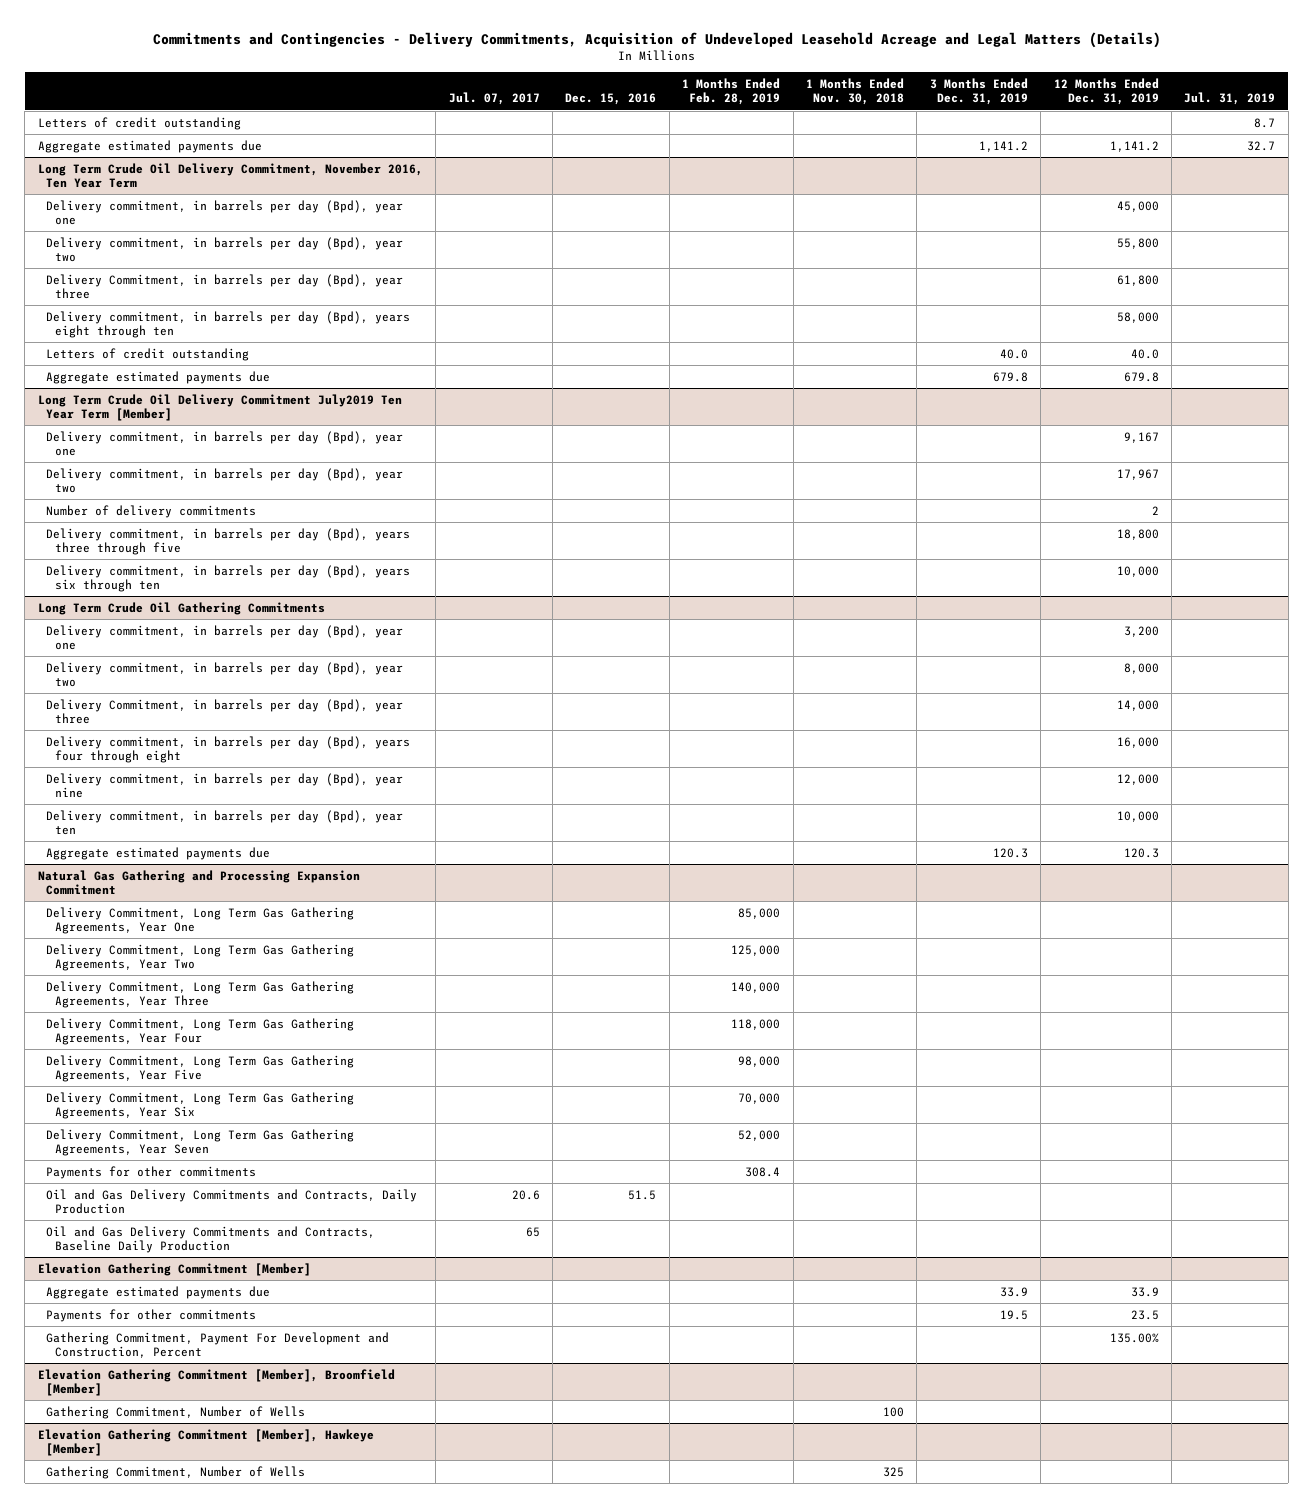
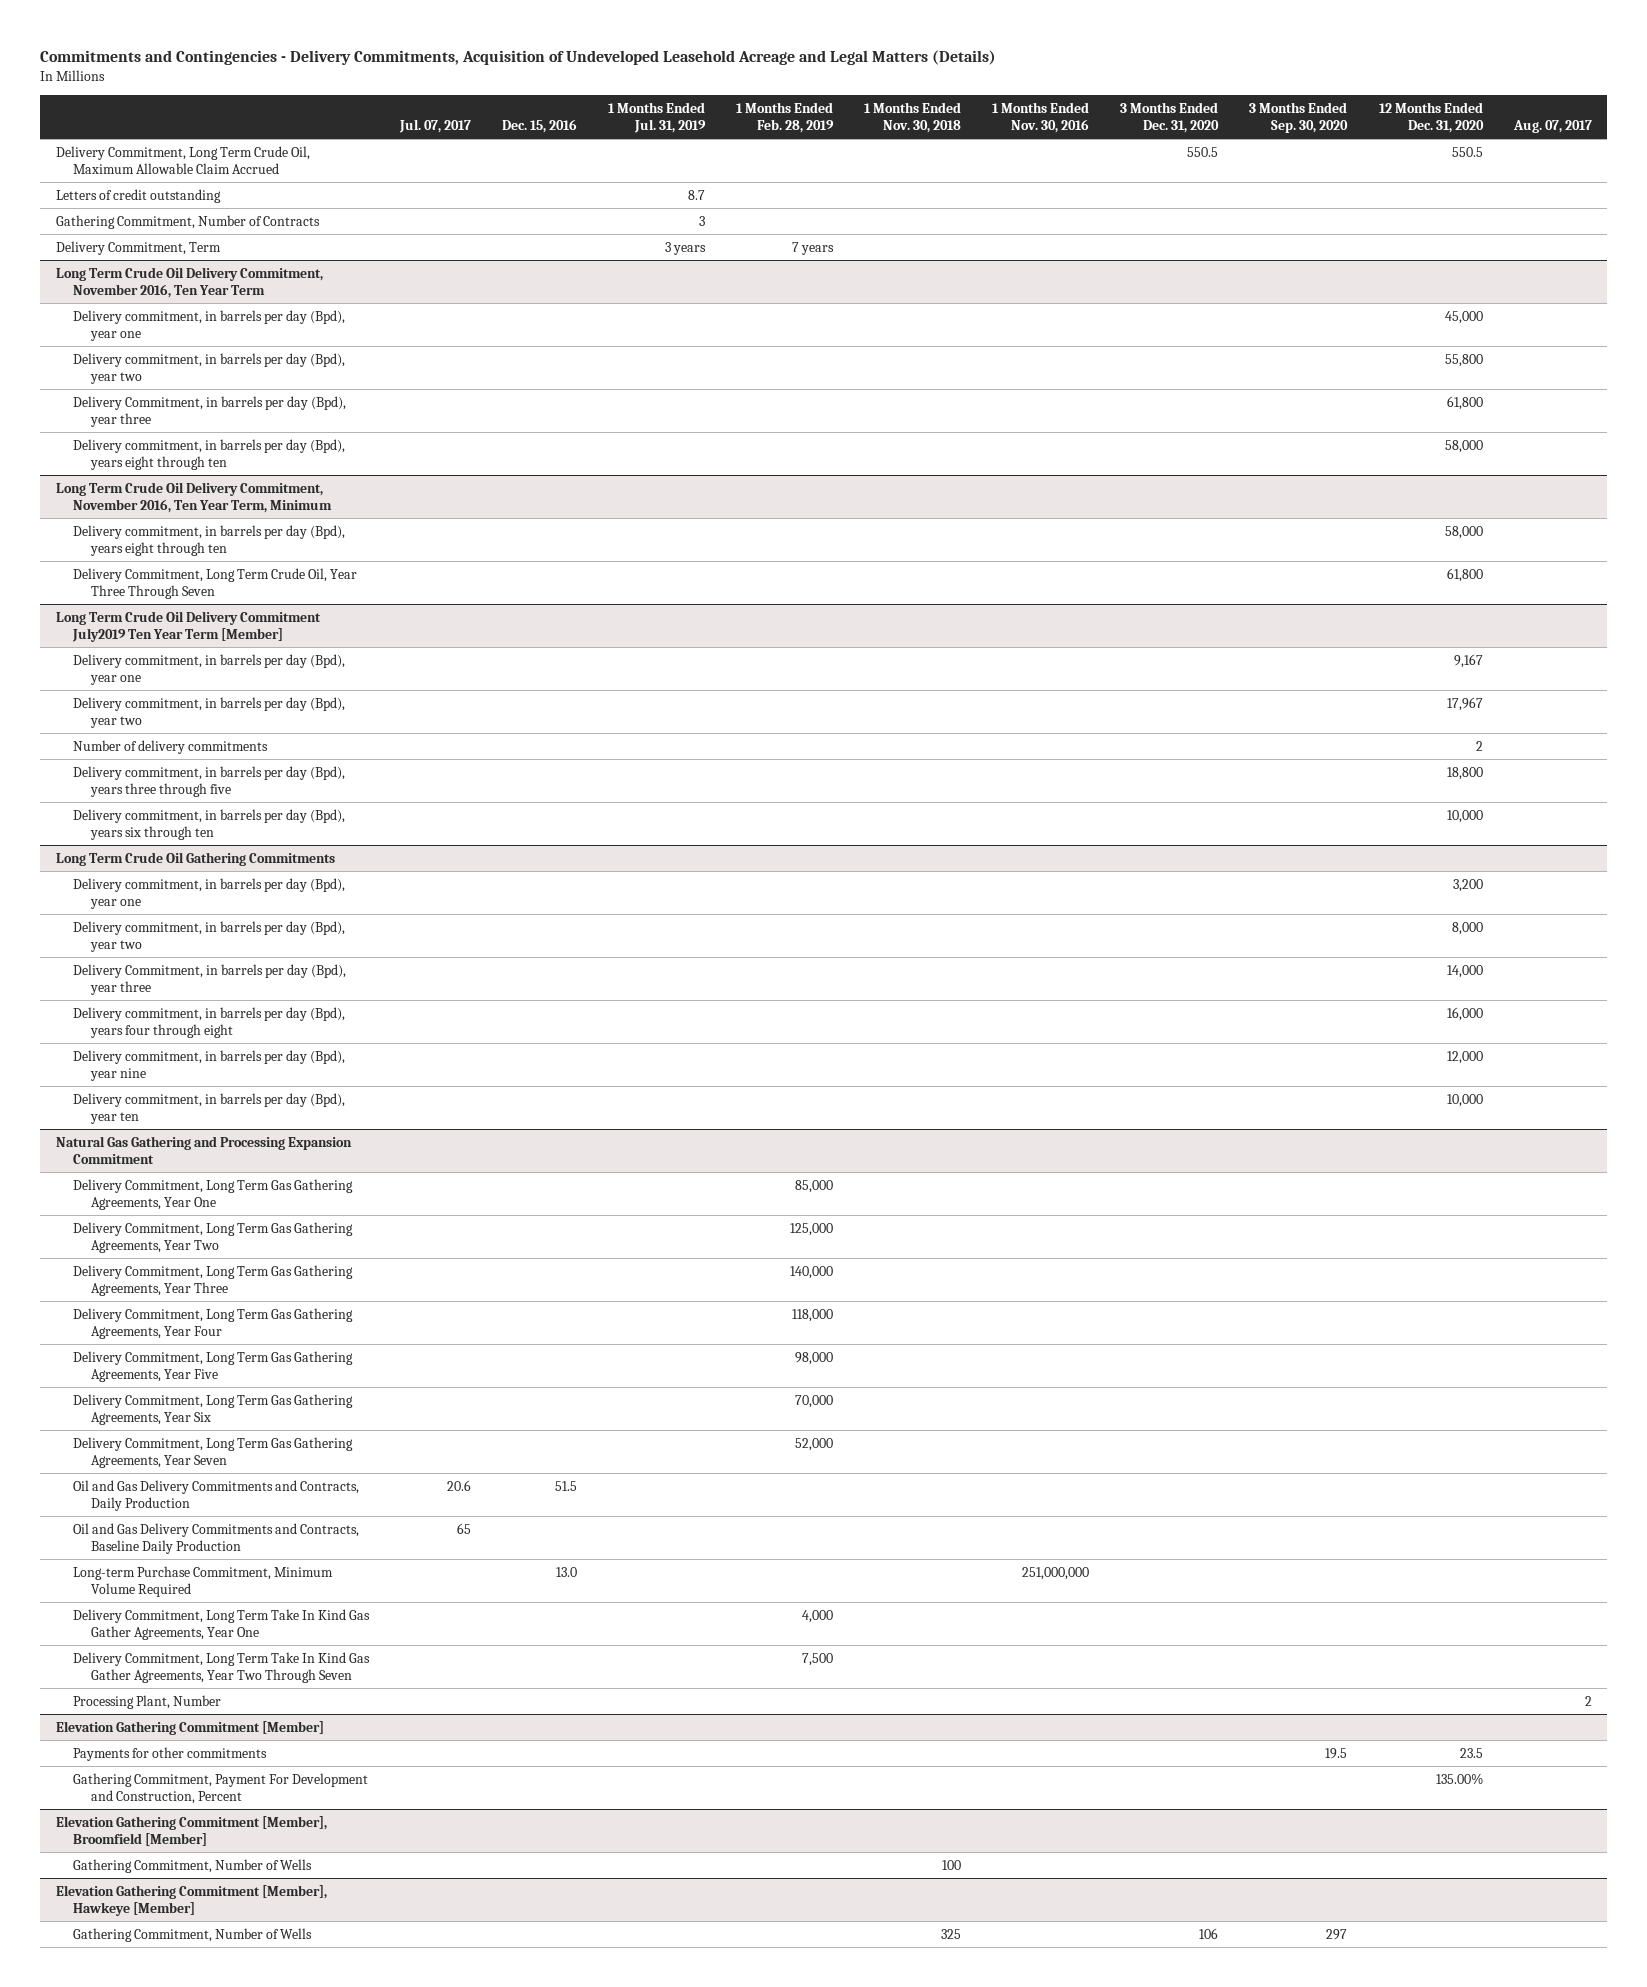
- | Jul. 07, 2017 | Dec. 15, 2016 | 1 Months Ended Feb. 28, 2019 | 1 Months Ended Nov. 30, 2018 | 3 Months Ended Dec. 31, 2019 | 12 Months Ended Dec. 31, 2019 | Jul. 31, 2019
+ | Jul. 07, 2017 | Dec. 15, 2016 | 1 Months Ended Jul. 31, 2019 | 1 Months Ended Feb. 28, 2019 | 1 Months Ended Nov. 30, 2018 | 1 Months Ended Nov. 30, 2016 | 3 Months Ended Dec. 31, 2020 | 3 Months Ended Sep. 30, 2020 | 12 Months Ended Dec. 31, 2020 | Aug. 07, 2017
+ Delivery Commitment, Long Term Crude Oil, Maximum Allowable Claim Accrued | | | | | | | 550.5 | | 550.5 |
- Aggregate estimated payments due | | | | | 1,141.2 | 1,141.2 | 32.7
+ Gathering Commitment, Number of Contracts | | | 3 | | | | | | |
+ Delivery Commitment, Term | | | 3 years | 7 years | | | | | |
@ Long Term Crude Oil Delivery Commitment, November 2016, Ten Year Term
- Letters of credit outstanding | | | | | 40.0 | 40.0 |
- Aggregate estimated payments due | | | | | 679.8 | 679.8 |
+ Long Term Crude Oil Delivery Commitment, November 2016, Ten Year Term, Minimum
+ Delivery commitment, in barrels per day (Bpd), years eight through ten | | | | | | | | | 58,000 |
+ Delivery Commitment, Long Term Crude Oil, Year Three Through Seven | | | | | | | | | 61,800 |
@ Long Term Crude Oil Gathering Commitments
- Aggregate estimated payments due | | | | | 120.3 | 120.3 |
@ Natural Gas Gathering and Processing Expansion Commitment
- Payments for other commitments | | | 308.4 | | | |
+ Long-term Purchase Commitment, Minimum Volume Required | | 13.0 | | | | 251,000,000 | | | |
+ Delivery Commitment, Long Term Take In Kind Gas Gather Agreements, Year One | | | | 4,000 | | | | | |
+ Delivery Commitment, Long Term Take In Kind Gas Gather Agreements, Year Two Through Seven | | | | 7,500 | | | | | |
+ Processing Plant, Number | | | | | | | | | | 2
@ Elevation Gathering Commitment [Member]
- Aggregate estimated payments due | | | | | 33.9 | 33.9 |

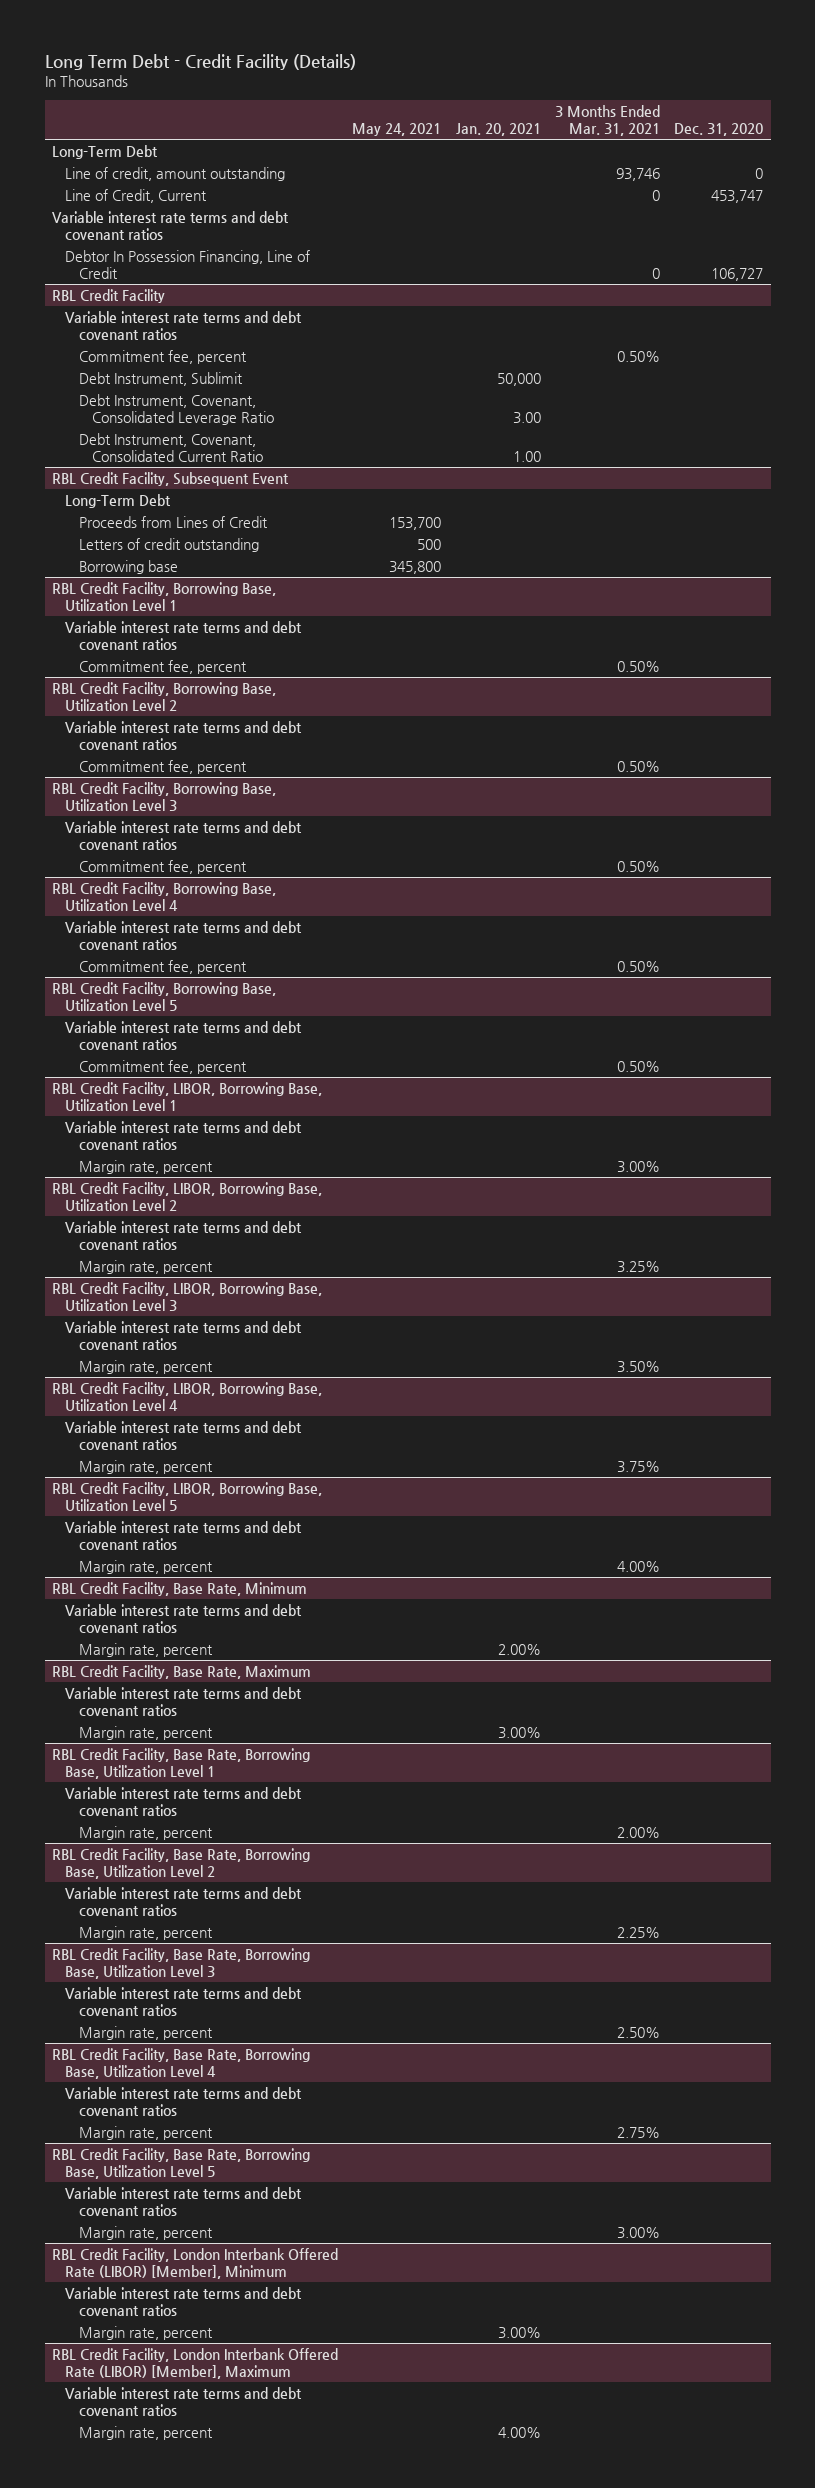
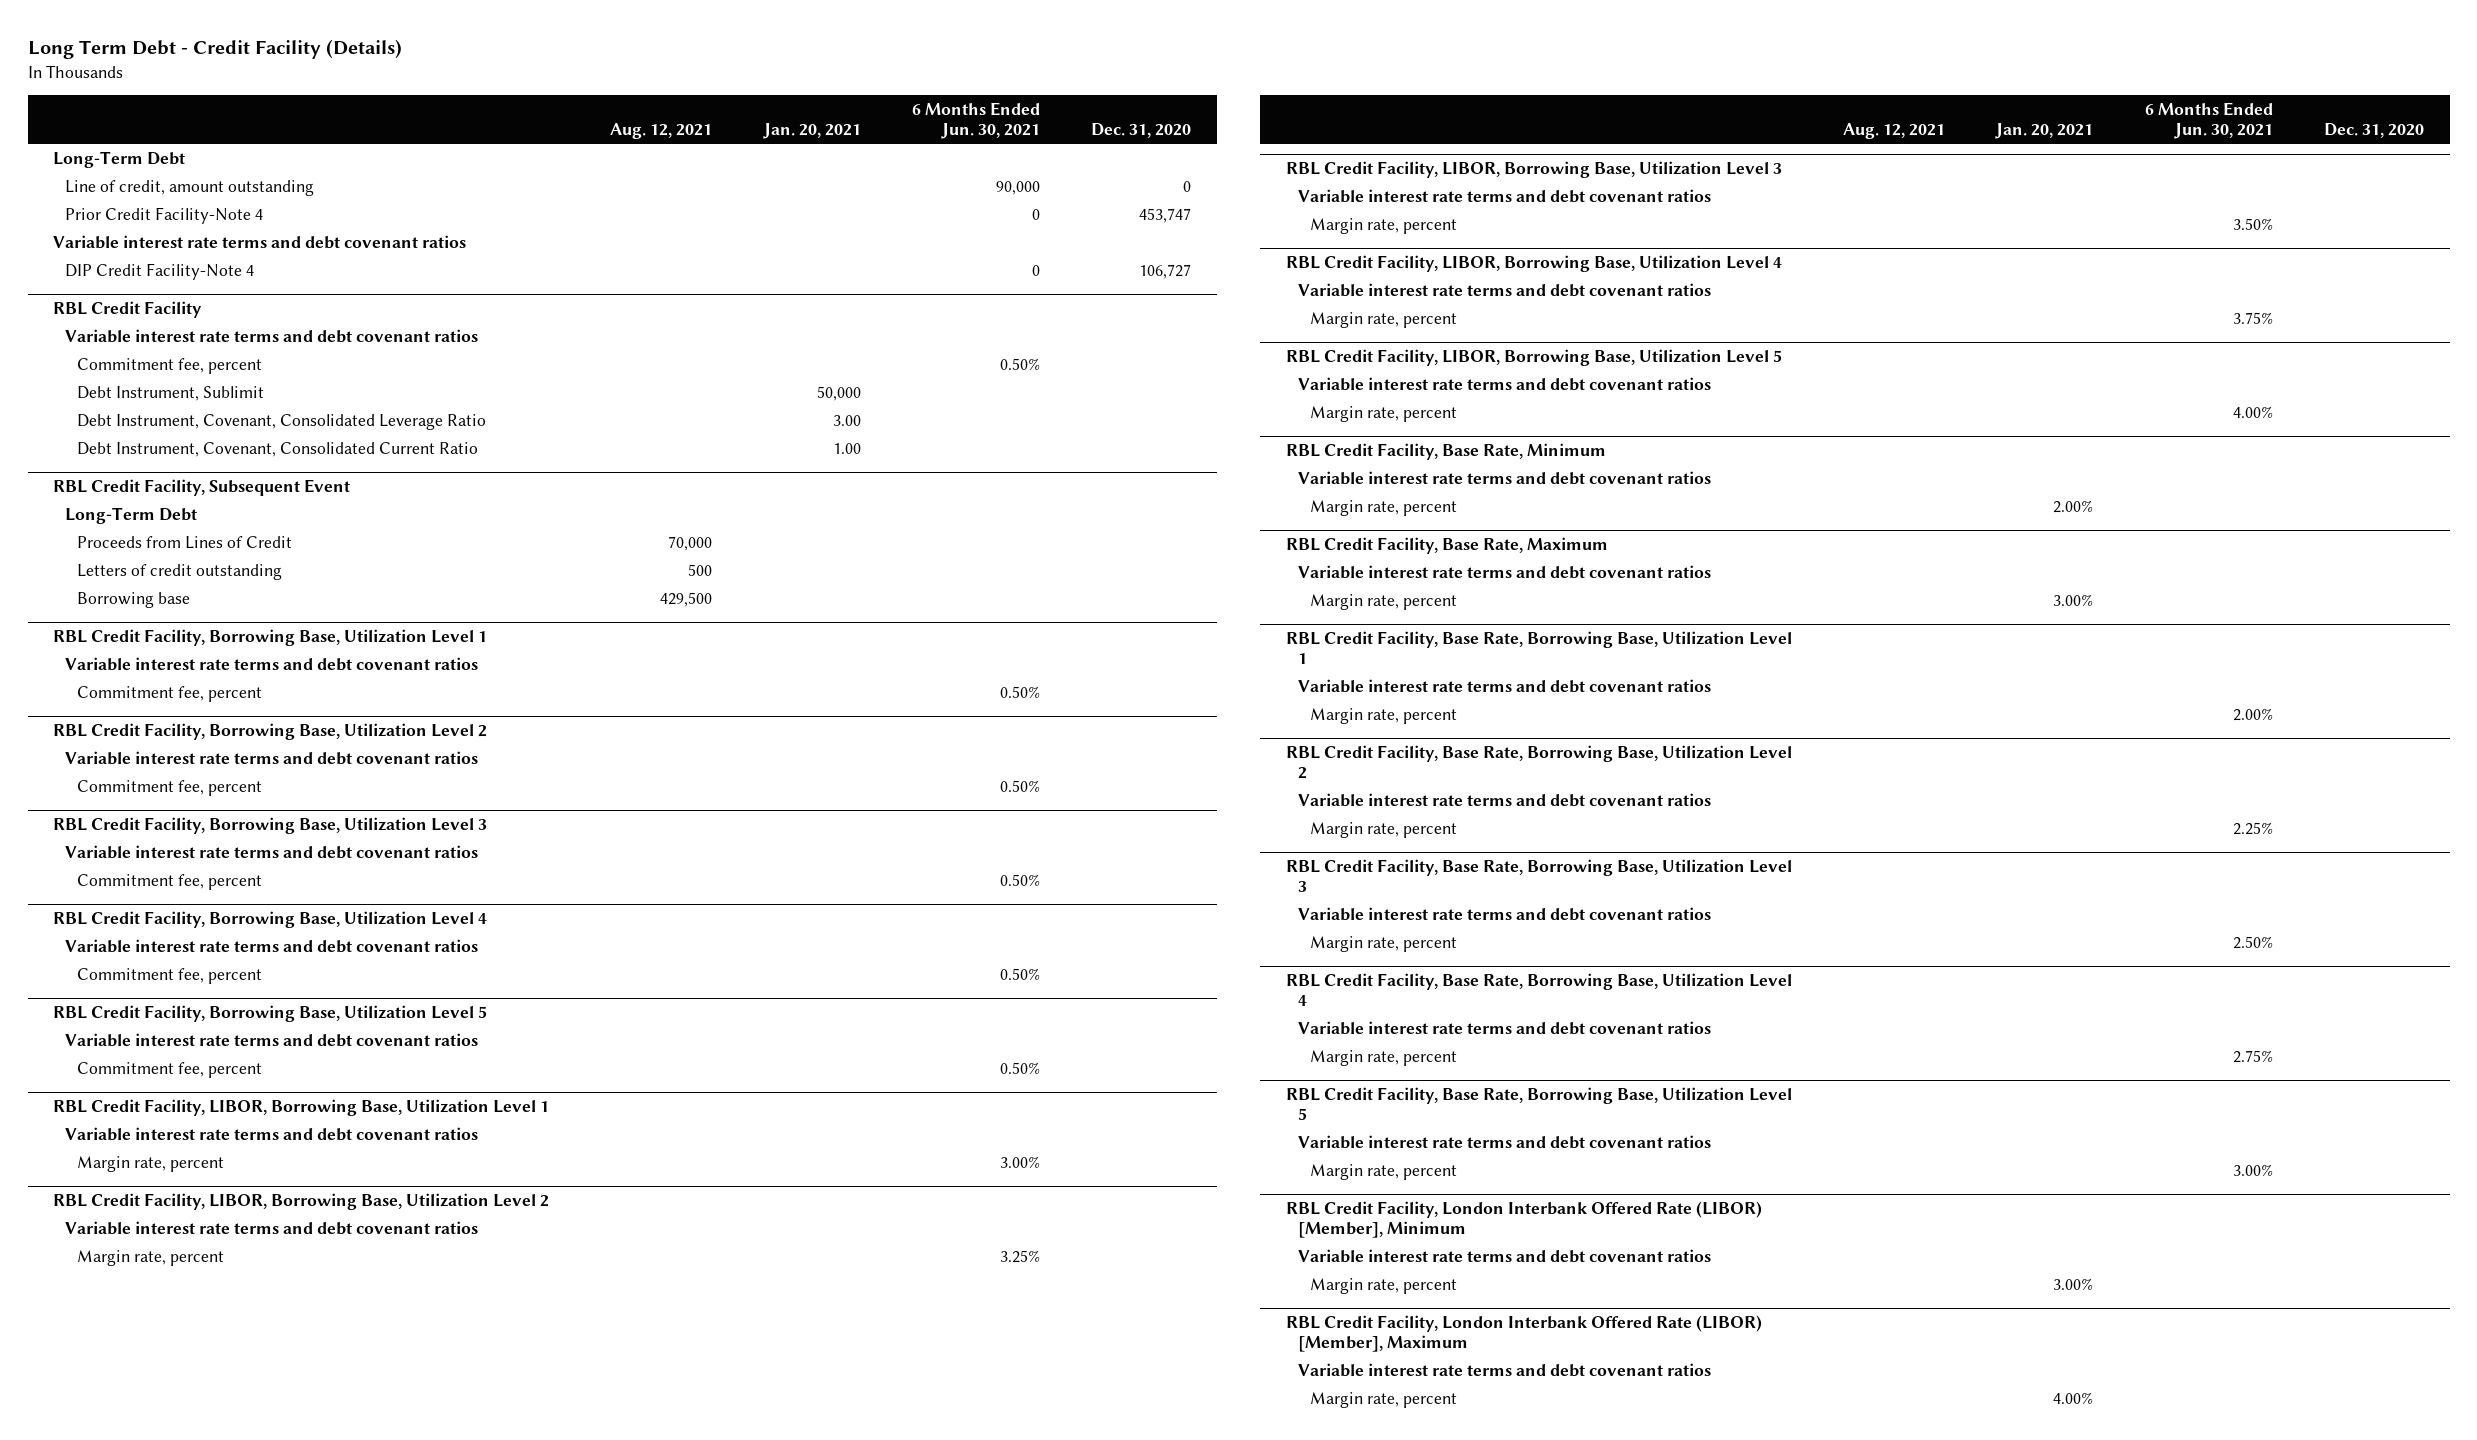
- | May 24, 2021 | Jan. 20, 2021 | 3 Months Ended Mar. 31, 2021 | Dec. 31, 2020
+ | Aug. 12, 2021 | Jan. 20, 2021 | 6 Months Ended Jun. 30, 2021 | Dec. 31, 2020
- Line of Credit, Current | | | 0 | 453,747
+ Prior Credit Facility-Note 4 | | | 0 | 453,747
- Debtor In Possession Financing, Line of Credit | | | 0 | 106,727
+ DIP Credit Facility-Note 4 | | | 0 | 106,727

